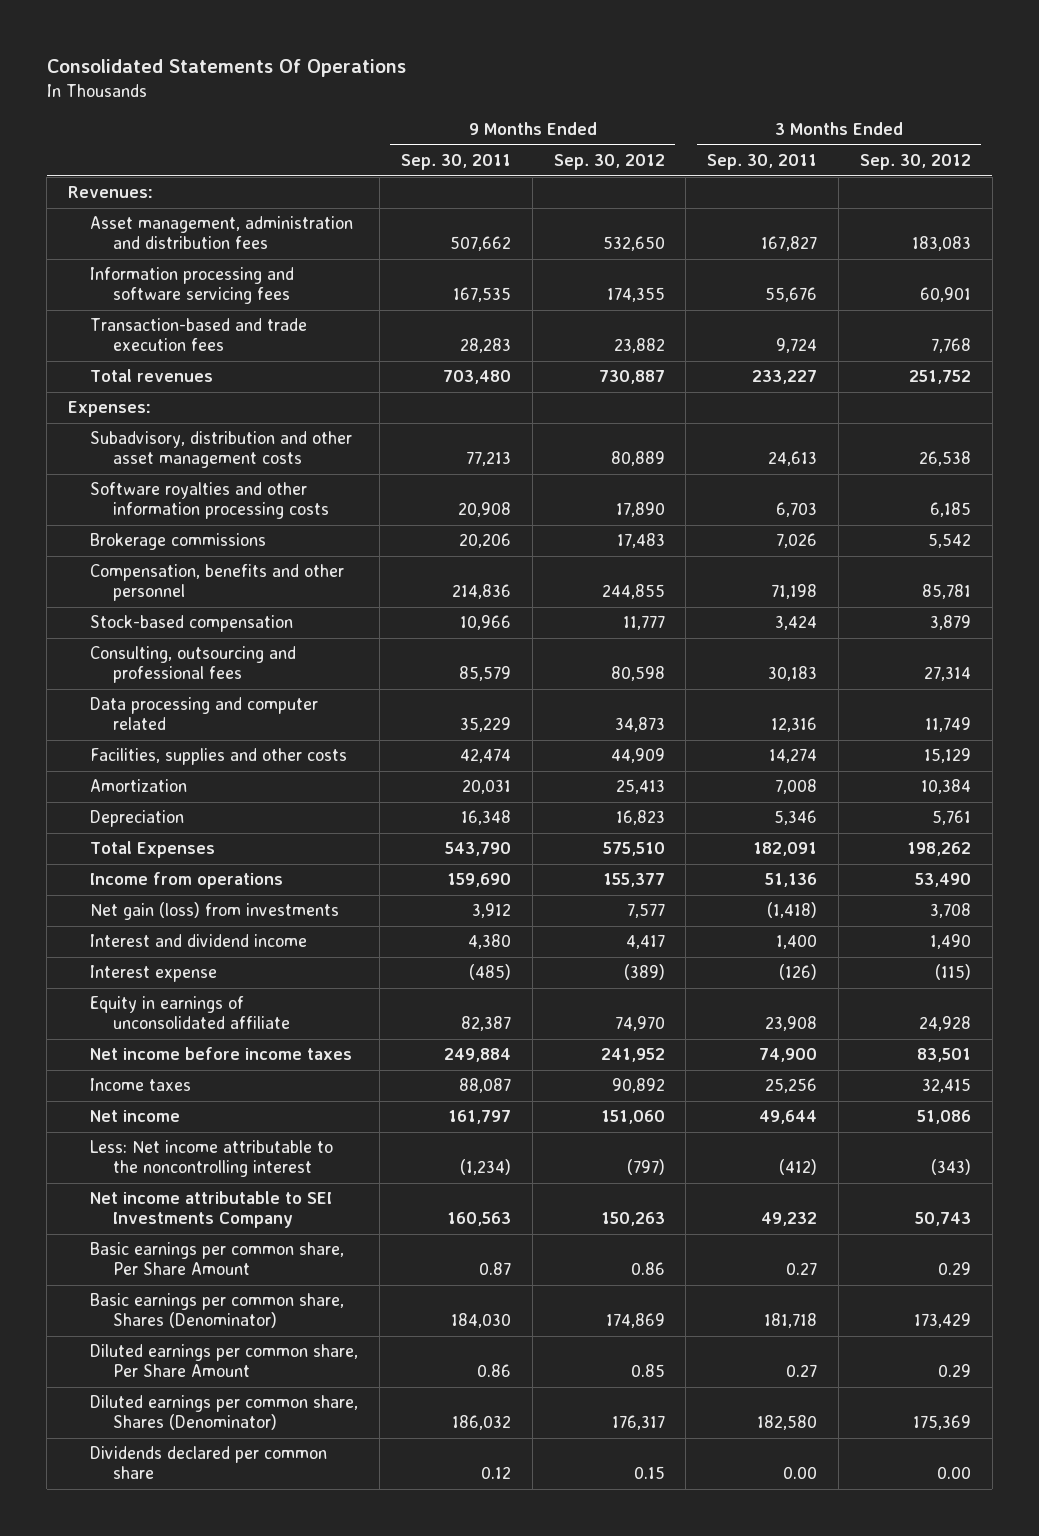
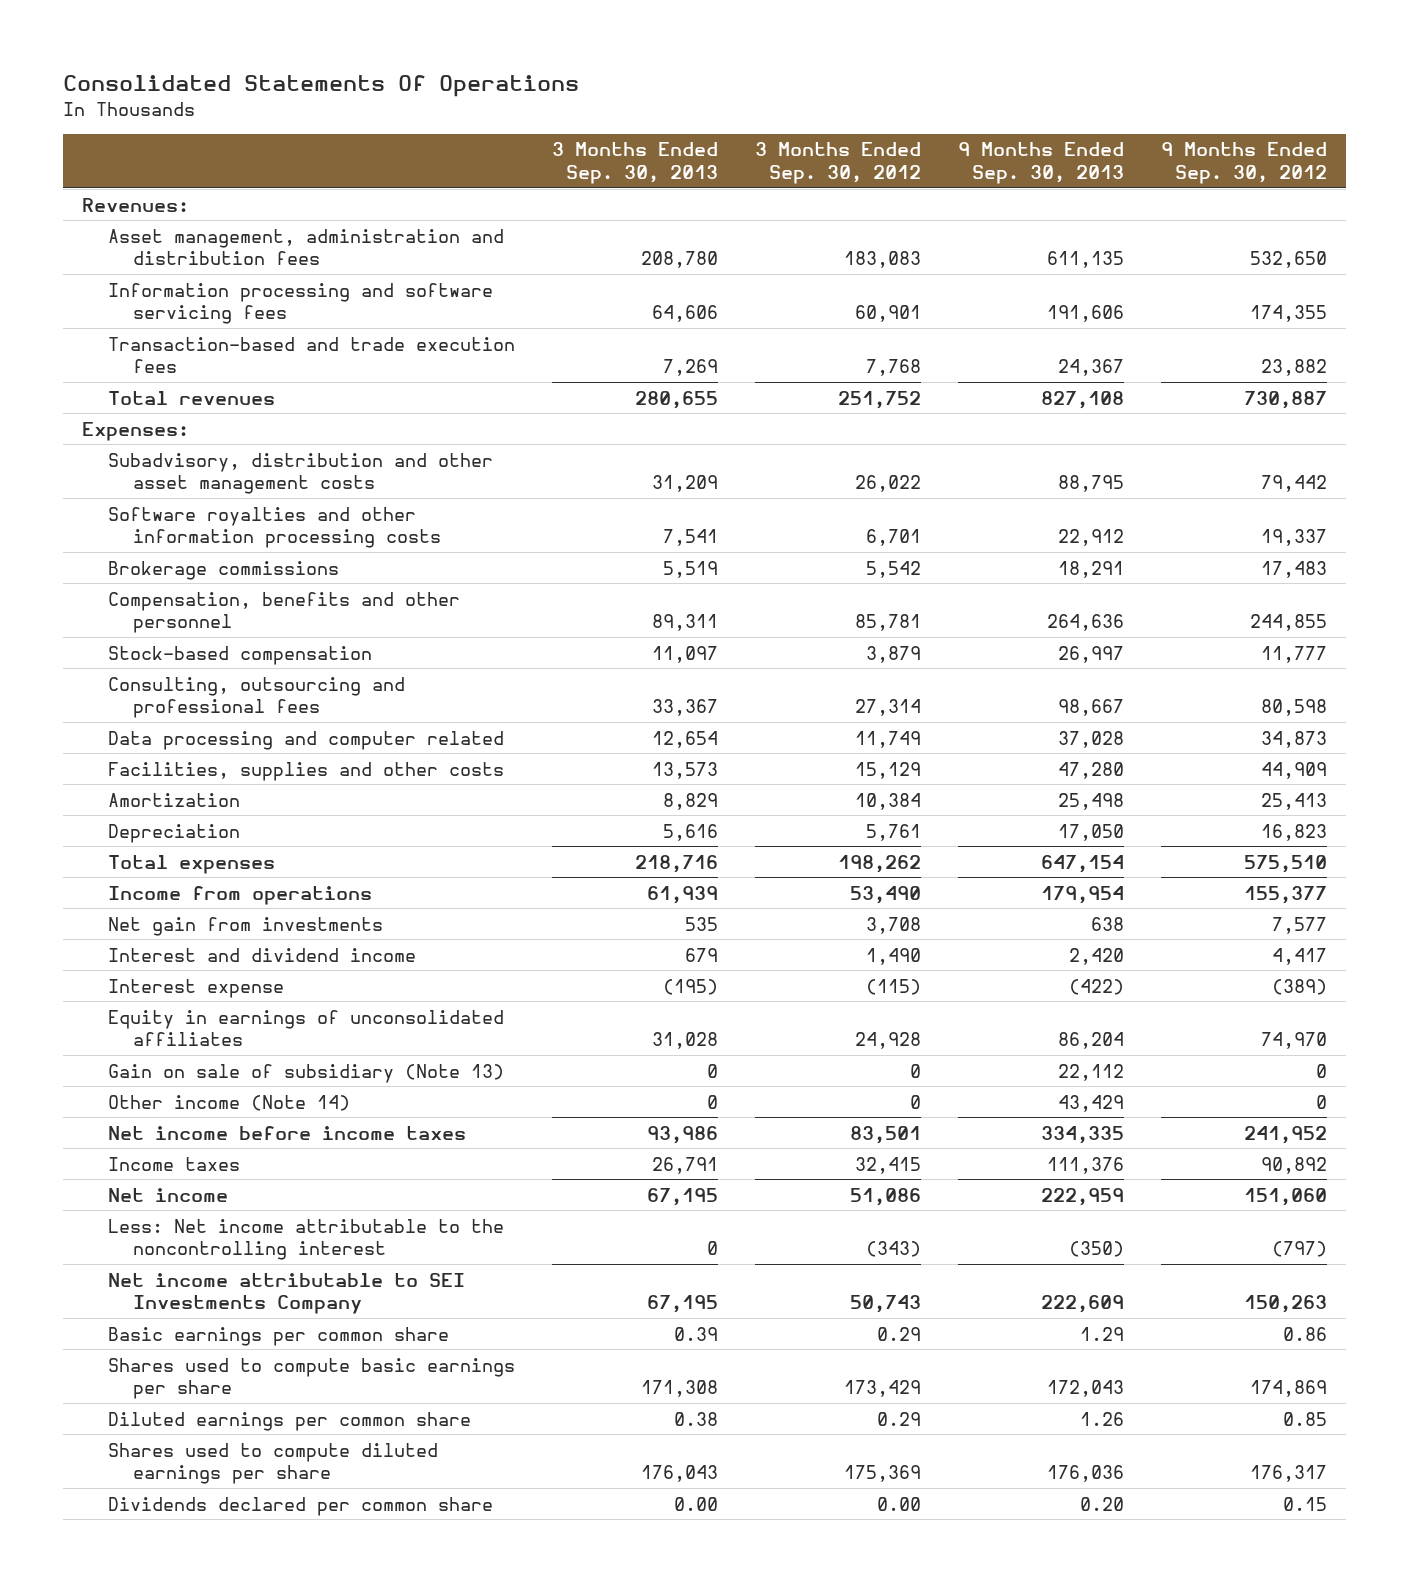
- | 9 Months Ended Sep. 30, 2011 | 9 Months Ended Sep. 30, 2012 | 3 Months Ended Sep. 30, 2011 | 3 Months Ended Sep. 30, 2012
+ | 3 Months Ended Sep. 30, 2013 | 3 Months Ended Sep. 30, 2012 | 9 Months Ended Sep. 30, 2013 | 9 Months Ended Sep. 30, 2012
- Subadvisory, distribution and other asset management costs | 77,213 | 80,889 | 24,613 | 26,538
- Software royalties and other information processing costs | 20,908 | 17,890 | 6,703 | 6,185
+ Subadvisory, distribution and other asset management costs | 31,209 | 26,022 | 88,795 | 79,442
+ Software royalties and other information processing costs | 7,541 | 6,701 | 22,912 | 19,337
- Total Expenses | 543,790 | 575,510 | 182,091 | 198,262
+ Total expenses | 218,716 | 198,262 | 647,154 | 575,510
- Net gain (loss) from investments | 3,912 | 7,577 | (1,418) | 3,708
+ Net gain from investments | 535 | 3,708 | 638 | 7,577
- Equity in earnings of unconsolidated affiliate | 82,387 | 74,970 | 23,908 | 24,928
+ Equity in earnings of unconsolidated affiliates | 31,028 | 24,928 | 86,204 | 74,970
+ Gain on sale of subsidiary (Note 13) | 0 | 0 | 22,112 | 0
+ Other income (Note 14) | 0 | 0 | 43,429 | 0
- Basic earnings per common share, Per Share Amount | 0.87 | 0.86 | 0.27 | 0.29
- Basic earnings per common share, Shares (Denominator) | 184,030 | 174,869 | 181,718 | 173,429
- Diluted earnings per common share, Per Share Amount | 0.86 | 0.85 | 0.27 | 0.29
- Diluted earnings per common share, Shares (Denominator) | 186,032 | 176,317 | 182,580 | 175,369
+ Basic earnings per common share | 0.39 | 0.29 | 1.29 | 0.86
+ Shares used to compute basic earnings per share | 171,308 | 173,429 | 172,043 | 174,869
+ Diluted earnings per common share | 0.38 | 0.29 | 1.26 | 0.85
+ Shares used to compute diluted earnings per share | 176,043 | 175,369 | 176,036 | 176,317

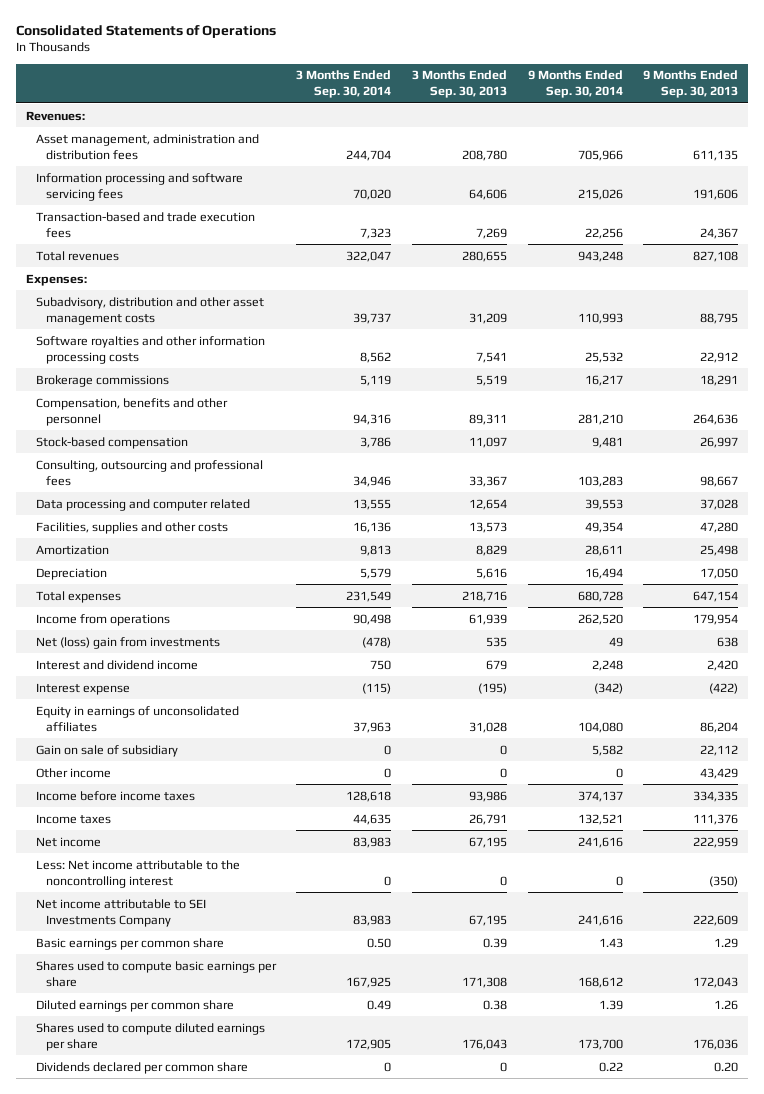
- Consolidated Statements Of Operations
+ Consolidated Statements of Operations
- | 3 Months Ended Sep. 30, 2013 | 3 Months Ended Sep. 30, 2012 | 9 Months Ended Sep. 30, 2013 | 9 Months Ended Sep. 30, 2012
+ | 3 Months Ended Sep. 30, 2014 | 3 Months Ended Sep. 30, 2013 | 9 Months Ended Sep. 30, 2014 | 9 Months Ended Sep. 30, 2013
- Net gain from investments | 535 | 3,708 | 638 | 7,577
+ Net (loss) gain from investments | (478) | 535 | 49 | 638
- Gain on sale of subsidiary (Note 13) | 0 | 0 | 22,112 | 0
- Other income (Note 14) | 0 | 0 | 43,429 | 0
- Net income before income taxes | 93,986 | 83,501 | 334,335 | 241,952
+ Gain on sale of subsidiary | 0 | 0 | 5,582 | 22,112
+ Other income | 0 | 0 | 0 | 43,429
+ Income before income taxes | 128,618 | 93,986 | 374,137 | 334,335
- Dividends declared per common share | 0.00 | 0.00 | 0.20 | 0.15
+ Dividends declared per common share | 0 | 0 | 0.22 | 0.20

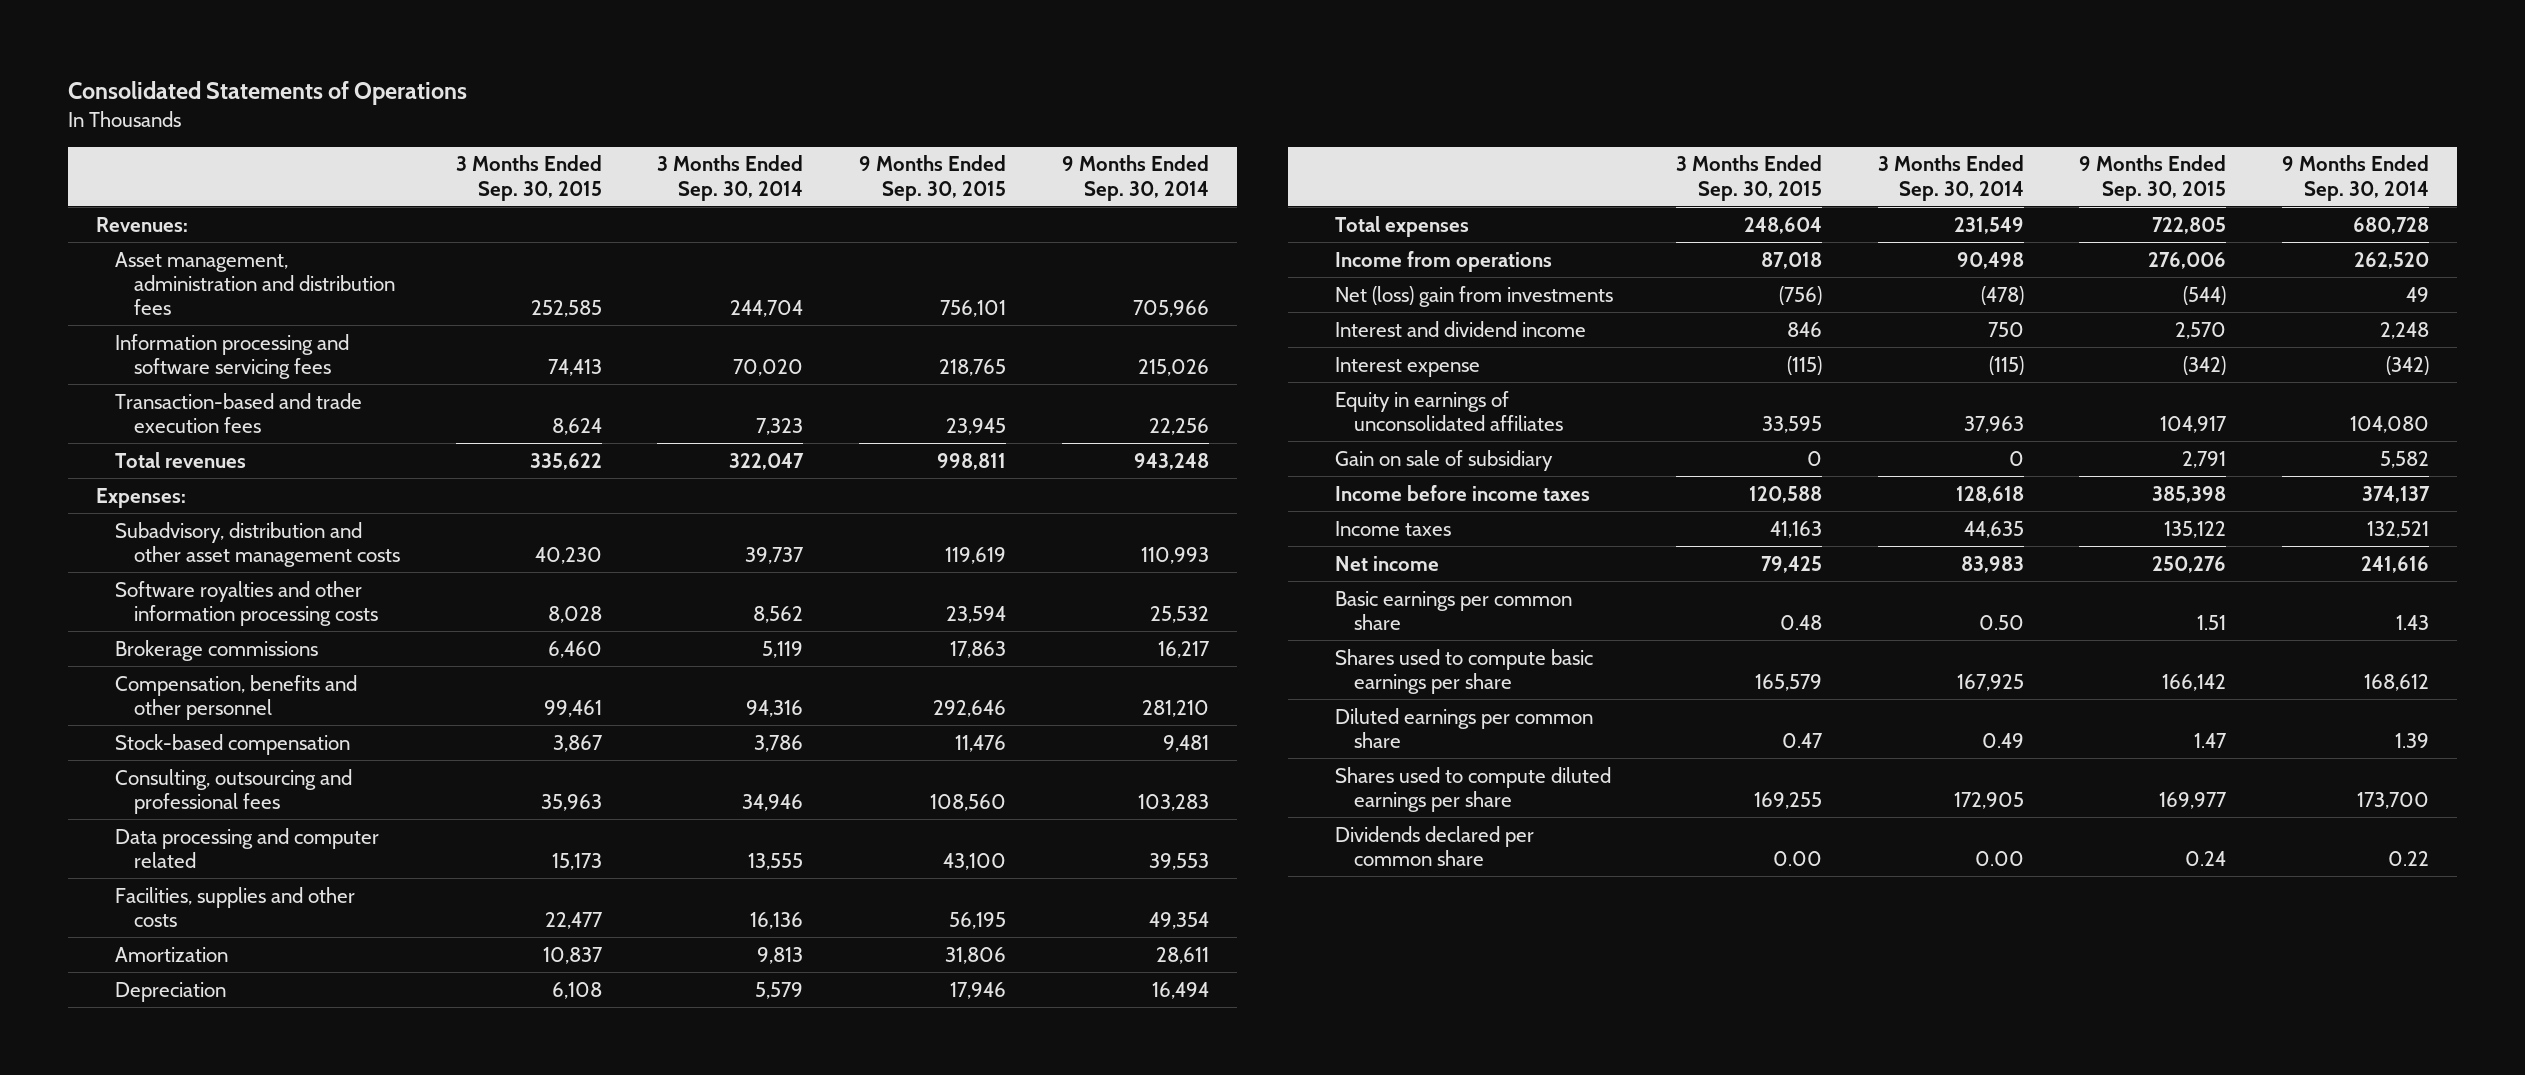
- | 3 Months Ended Sep. 30, 2014 | 3 Months Ended Sep. 30, 2013 | 9 Months Ended Sep. 30, 2014 | 9 Months Ended Sep. 30, 2013
+ | 3 Months Ended Sep. 30, 2015 | 3 Months Ended Sep. 30, 2014 | 9 Months Ended Sep. 30, 2015 | 9 Months Ended Sep. 30, 2014
- Other income | 0 | 0 | 0 | 43,429
- Less: Net income attributable to the noncontrolling interest | 0 | 0 | 0 | (350)
- Net income attributable to SEI Investments Company | 83,983 | 67,195 | 241,616 | 222,609
- Dividends declared per common share | 0 | 0 | 0.22 | 0.20
+ Dividends declared per common share | 0.00 | 0.00 | 0.24 | 0.22

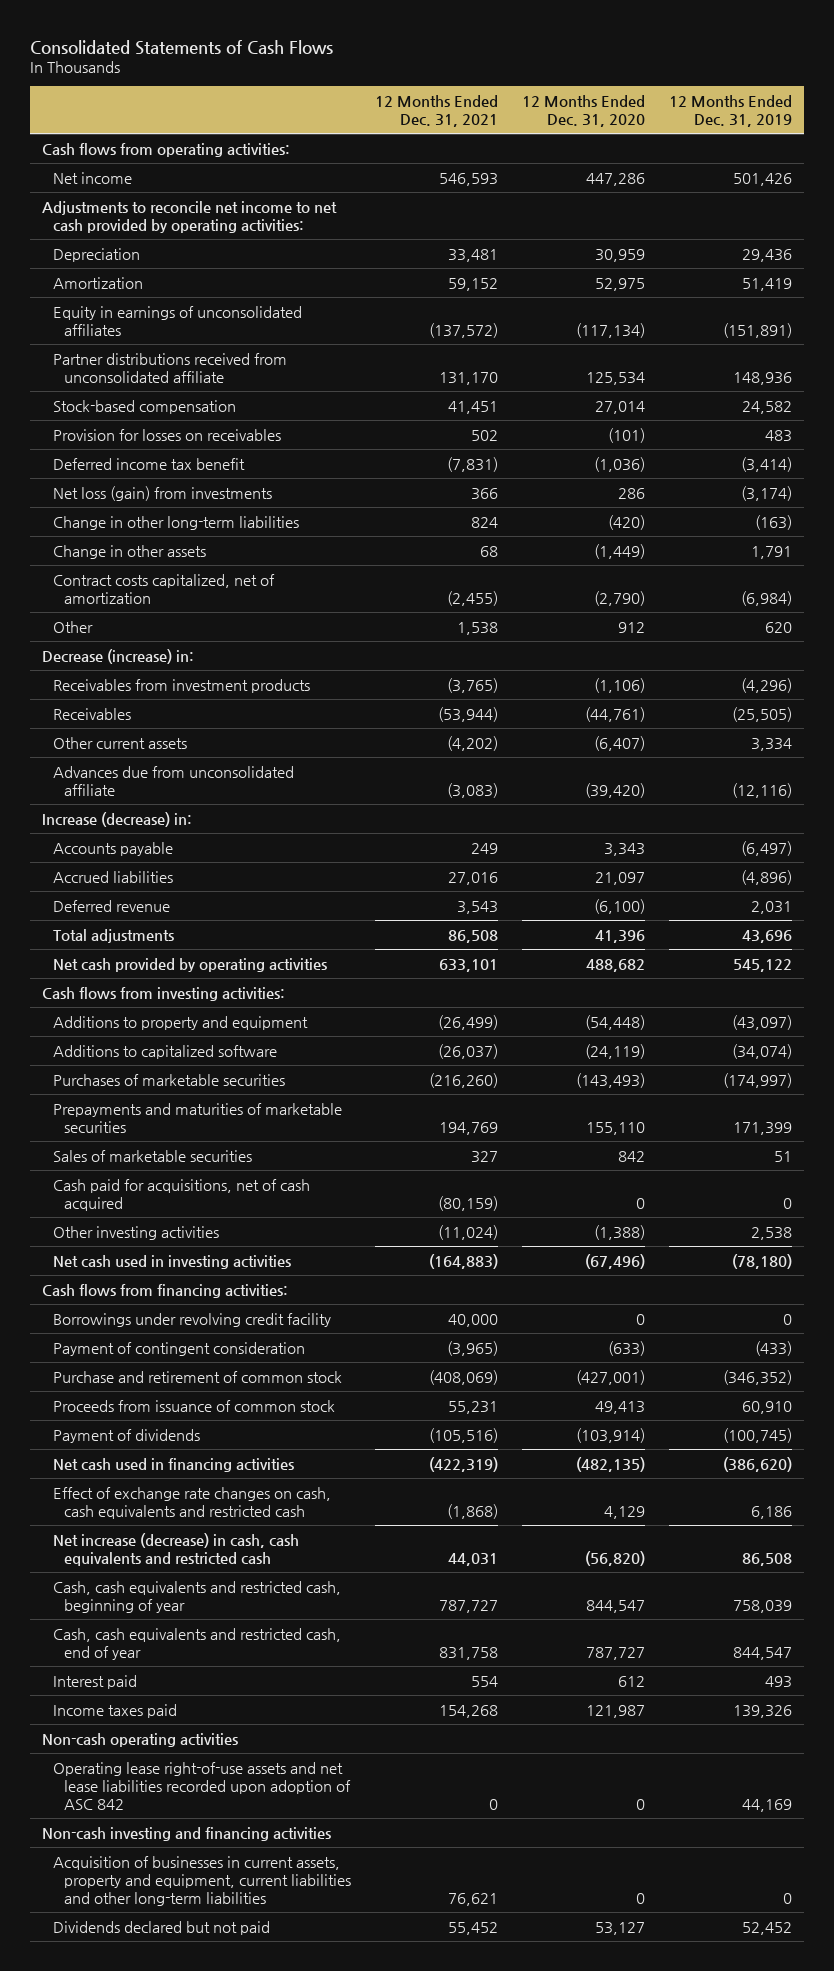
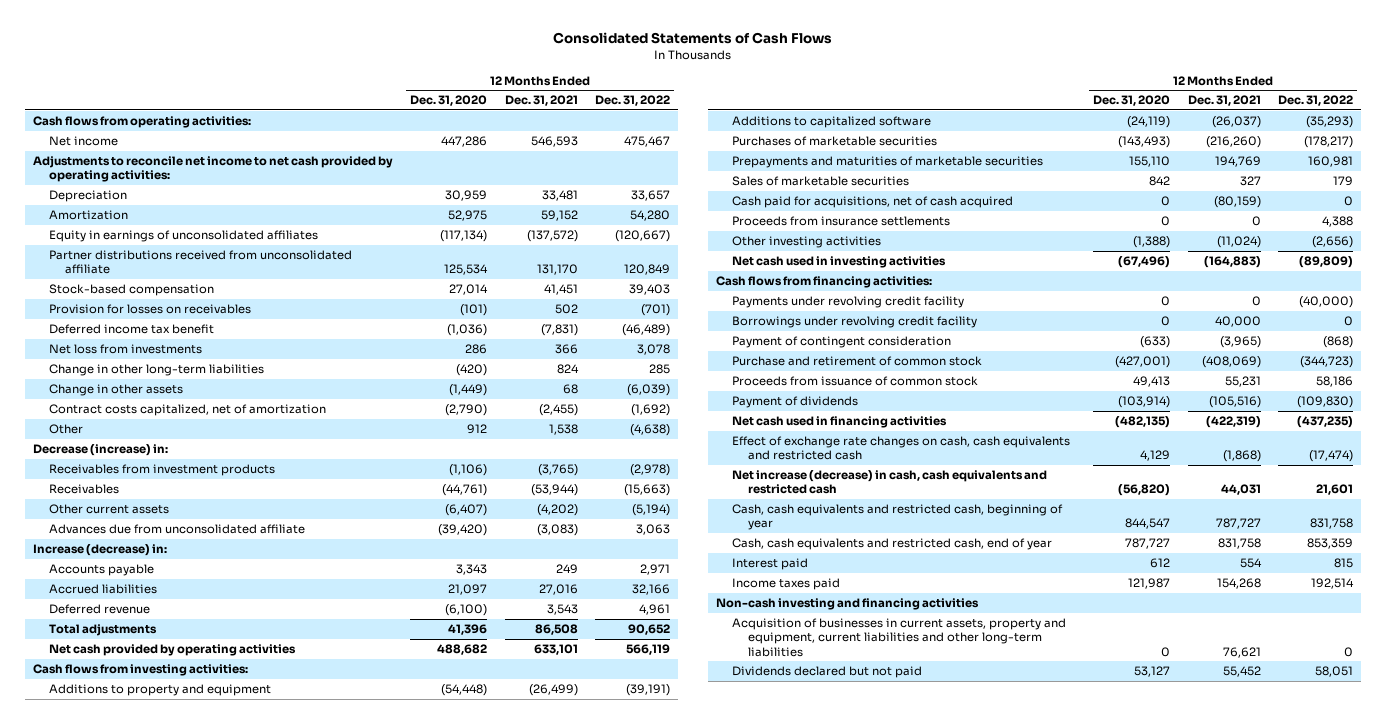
- | 12 Months Ended Dec. 31, 2021 | 12 Months Ended Dec. 31, 2020 | 12 Months Ended Dec. 31, 2019
+ | 12 Months Ended Dec. 31, 2020 | 12 Months Ended Dec. 31, 2021 | 12 Months Ended Dec. 31, 2022
- Net loss (gain) from investments | 366 | 286 | (3,174)
+ Net loss from investments | 286 | 366 | 3,078
+ Proceeds from insurance settlements | 0 | 0 | 4,388
+ Payments under revolving credit facility | 0 | 0 | (40,000)
- Non-cash operating activities
- Operating lease right-of-use assets and net lease liabilities recorded upon adoption of ASC 842 | 0 | 0 | 44,169

